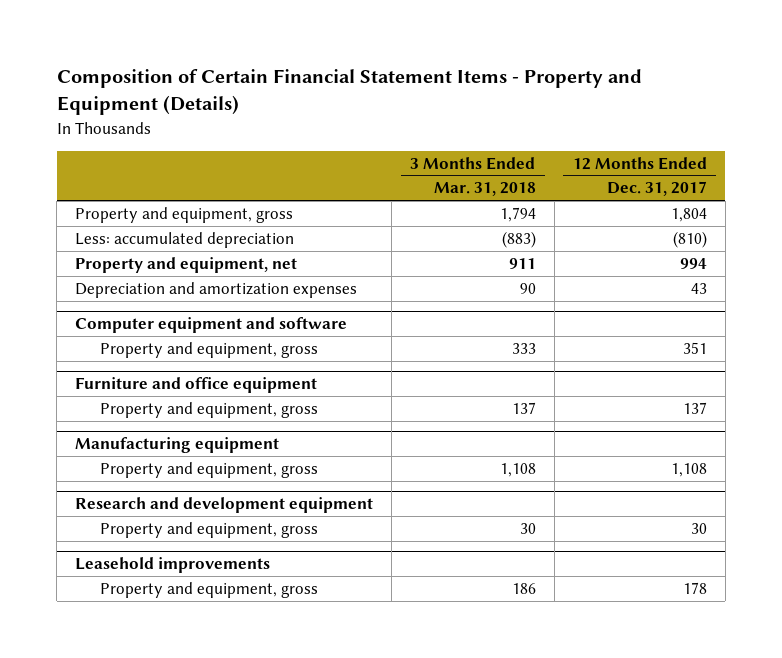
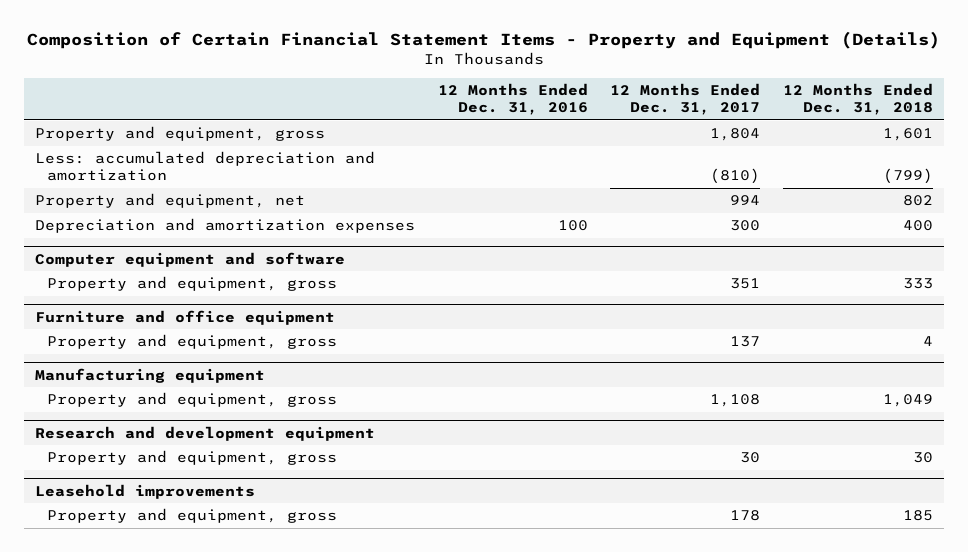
- | 3 Months Ended Mar. 31, 2018 | 12 Months Ended Dec. 31, 2017
+ | 12 Months Ended Dec. 31, 2016 | 12 Months Ended Dec. 31, 2017 | 12 Months Ended Dec. 31, 2018
- Less: accumulated depreciation | (883) | (810)
+ Less: accumulated depreciation and amortization | | (810) | (799)
- Depreciation and amortization expenses | 90 | 43
+ Depreciation and amortization expenses | 100 | 300 | 400

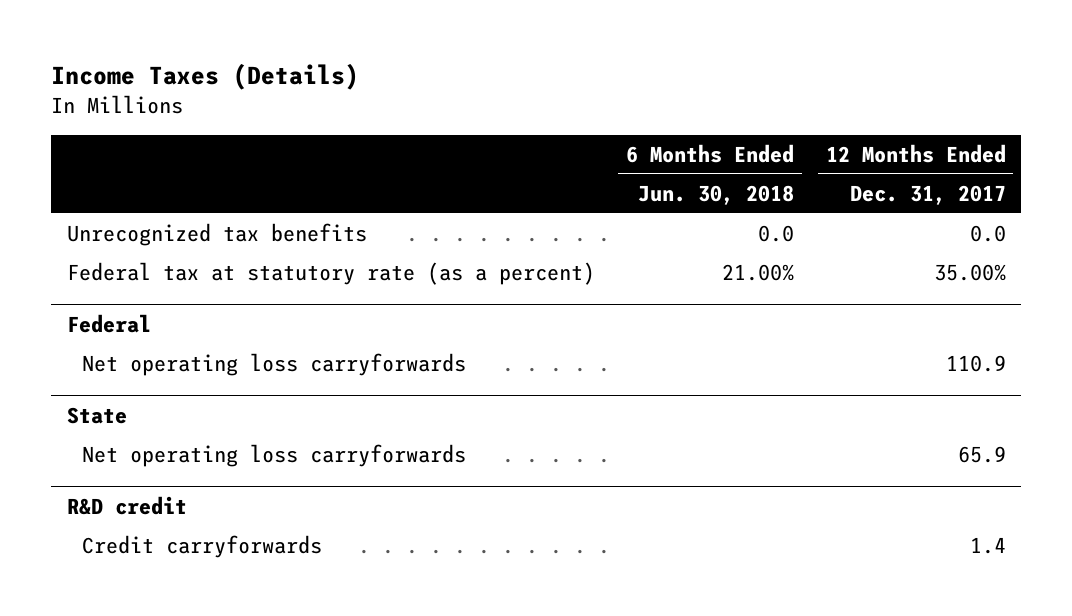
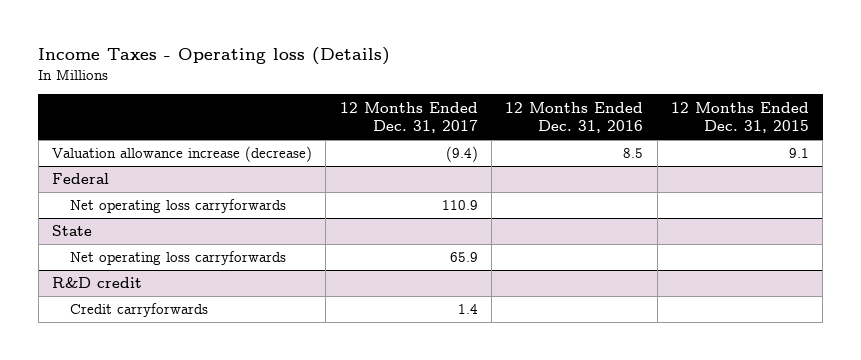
- Income Taxes (Details)
+ Income Taxes - Operating loss (Details)
- | 6 Months Ended Jun. 30, 2018 | 12 Months Ended Dec. 31, 2017
+ | 12 Months Ended Dec. 31, 2017 | 12 Months Ended Dec. 31, 2016 | 12 Months Ended Dec. 31, 2015
- Unrecognized tax benefits | 0.0 | 0.0
- Federal tax at statutory rate (as a percent) | 21.00% | 35.00%
+ Valuation allowance increase (decrease) | (9.4) | 8.5 | 9.1

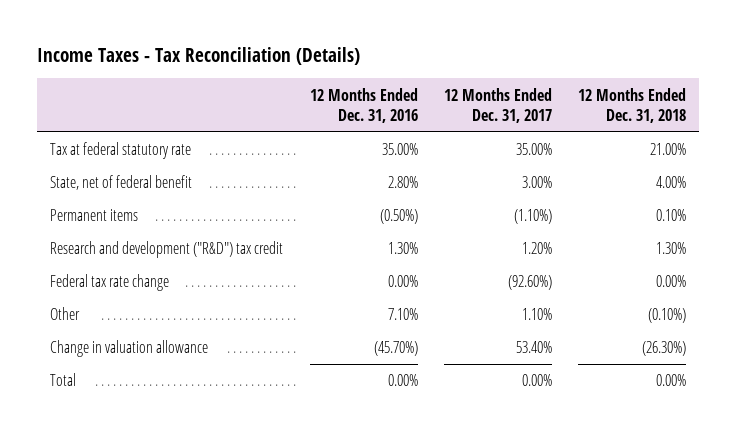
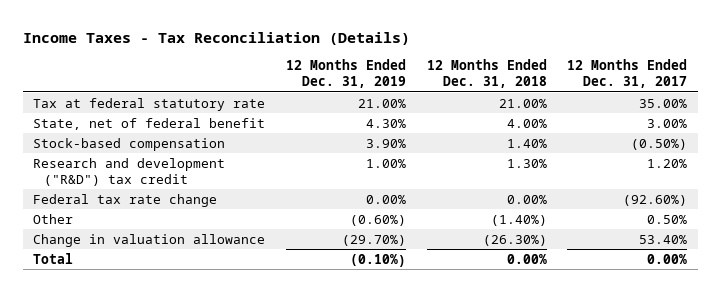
- | 12 Months Ended Dec. 31, 2016 | 12 Months Ended Dec. 31, 2017 | 12 Months Ended Dec. 31, 2018
+ | 12 Months Ended Dec. 31, 2019 | 12 Months Ended Dec. 31, 2018 | 12 Months Ended Dec. 31, 2017
- Permanent items | (0.50%) | (1.10%) | 0.10%
+ Stock-based compensation | 3.90% | 1.40% | (0.50%)
- Other | 7.10% | 1.10% | (0.10%)
+ Other | (0.60%) | (1.40%) | 0.50%

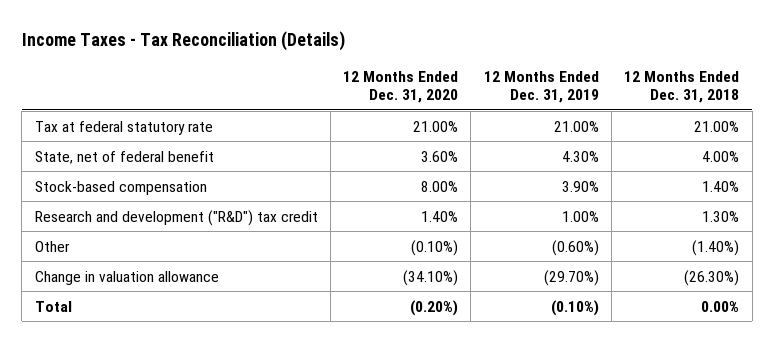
- | 12 Months Ended Dec. 31, 2019 | 12 Months Ended Dec. 31, 2018 | 12 Months Ended Dec. 31, 2017
+ | 12 Months Ended Dec. 31, 2020 | 12 Months Ended Dec. 31, 2019 | 12 Months Ended Dec. 31, 2018
- Federal tax rate change | 0.00% | 0.00% | (92.60%)

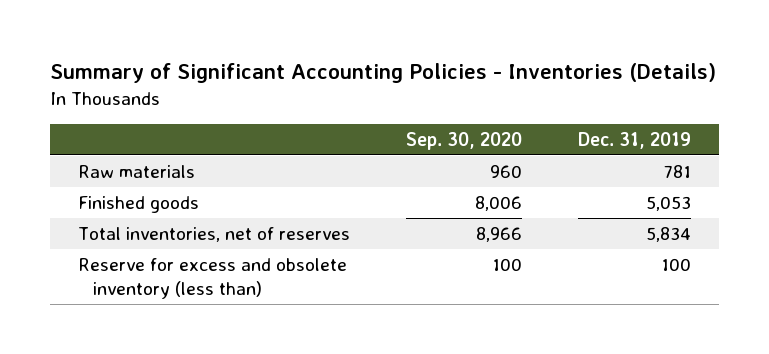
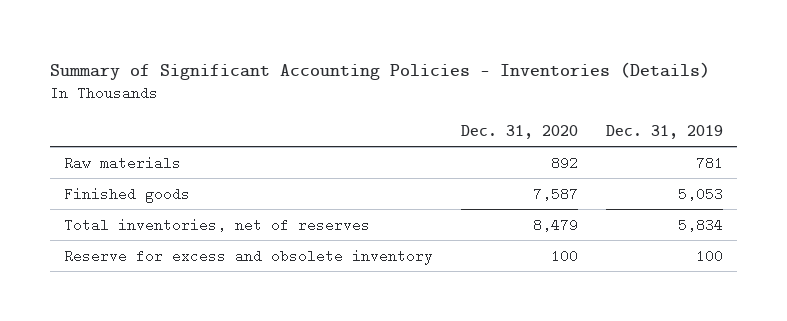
- | Sep. 30, 2020 | Dec. 31, 2019
+ | Dec. 31, 2020 | Dec. 31, 2019
- Reserve for excess and obsolete inventory (less than) | 100 | 100
+ Reserve for excess and obsolete inventory | 100 | 100

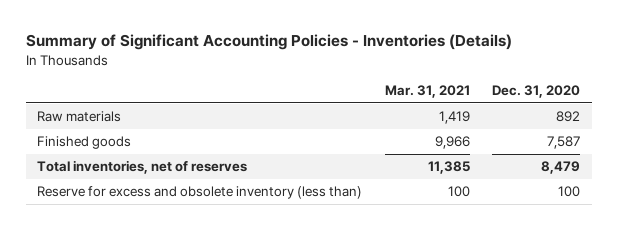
- | Dec. 31, 2020 | Dec. 31, 2019
+ | Mar. 31, 2021 | Dec. 31, 2020
- Reserve for excess and obsolete inventory | 100 | 100
+ Reserve for excess and obsolete inventory (less than) | 100 | 100

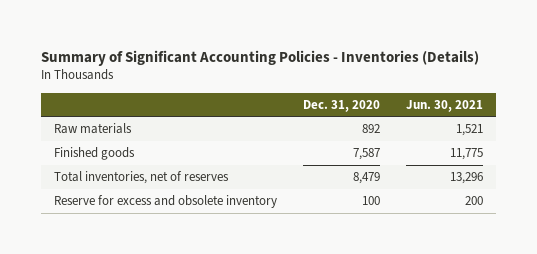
- | Mar. 31, 2021 | Dec. 31, 2020
+ | Dec. 31, 2020 | Jun. 30, 2021
- Reserve for excess and obsolete inventory (less than) | 100 | 100
+ Reserve for excess and obsolete inventory | 100 | 200

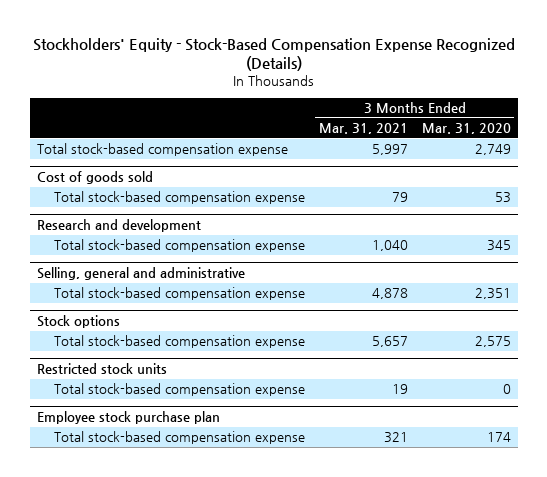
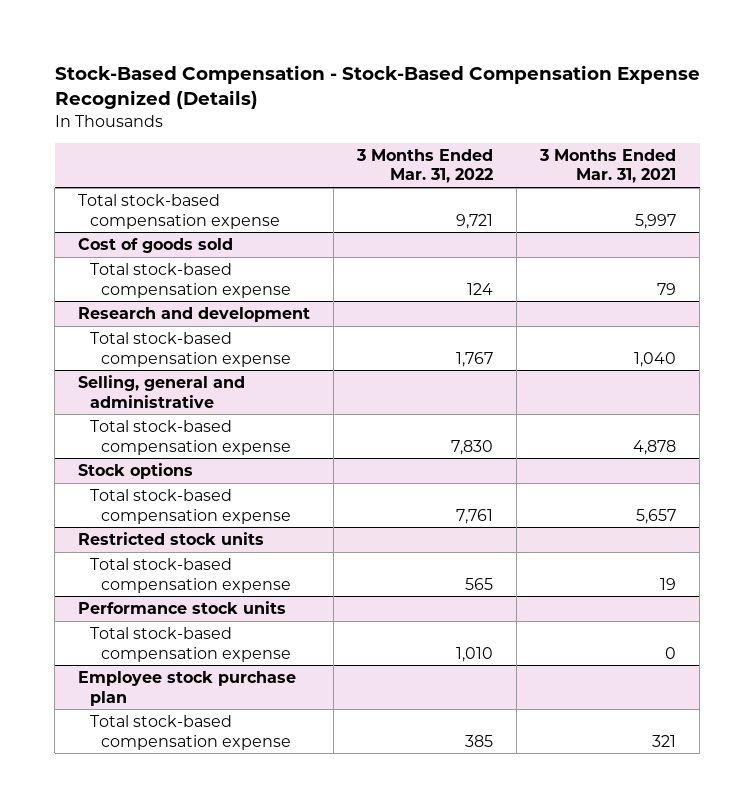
- Stockholders' Equity - Stock-Based Compensation Expense Recognized (Details)
+ Stock-Based Compensation - Stock-Based Compensation Expense Recognized (Details)
- | 3 Months Ended Mar. 31, 2021 | 3 Months Ended Mar. 31, 2020
+ | 3 Months Ended Mar. 31, 2022 | 3 Months Ended Mar. 31, 2021
+ Performance stock units
+ Total stock-based compensation expense | 1,010 | 0

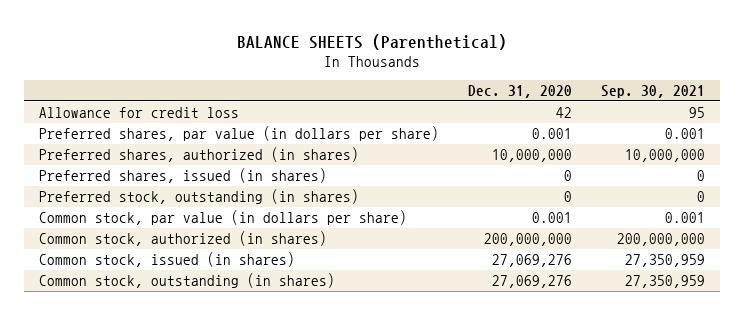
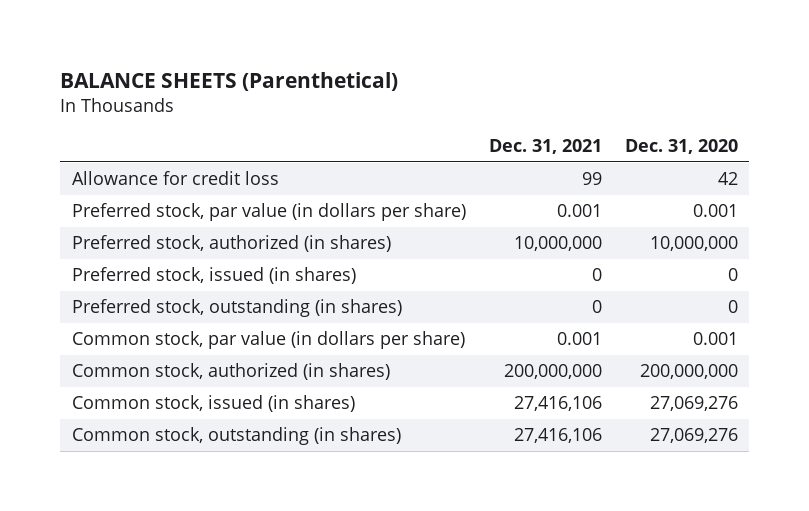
- | Dec. 31, 2020 | Sep. 30, 2021
+ | Dec. 31, 2021 | Dec. 31, 2020
- Preferred shares, par value (in dollars per share) | 0.001 | 0.001
- Preferred shares, authorized (in shares) | 10,000,000 | 10,000,000
- Preferred shares, issued (in shares) | 0 | 0
+ Preferred stock, par value (in dollars per share) | 0.001 | 0.001
+ Preferred stock, authorized (in shares) | 10,000,000 | 10,000,000
+ Preferred stock, issued (in shares) | 0 | 0

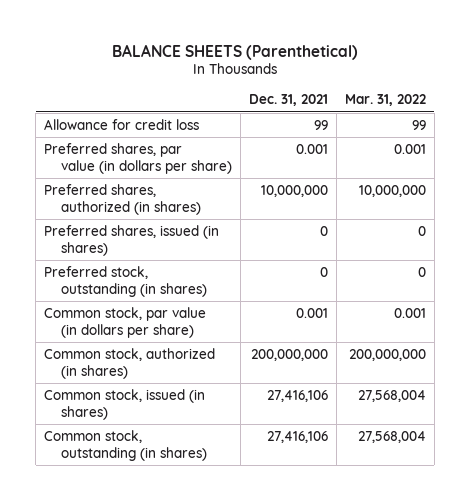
- | Dec. 31, 2021 | Dec. 31, 2020
+ | Dec. 31, 2021 | Mar. 31, 2022
- Preferred stock, par value (in dollars per share) | 0.001 | 0.001
- Preferred stock, authorized (in shares) | 10,000,000 | 10,000,000
- Preferred stock, issued (in shares) | 0 | 0
+ Preferred shares, par value (in dollars per share) | 0.001 | 0.001
+ Preferred shares, authorized (in shares) | 10,000,000 | 10,000,000
+ Preferred shares, issued (in shares) | 0 | 0

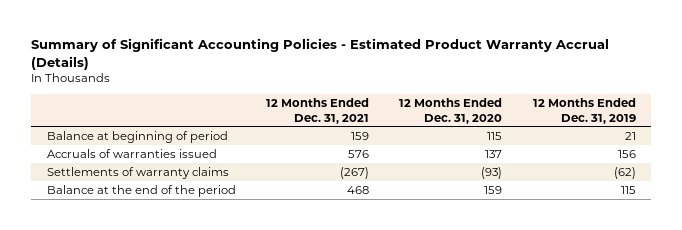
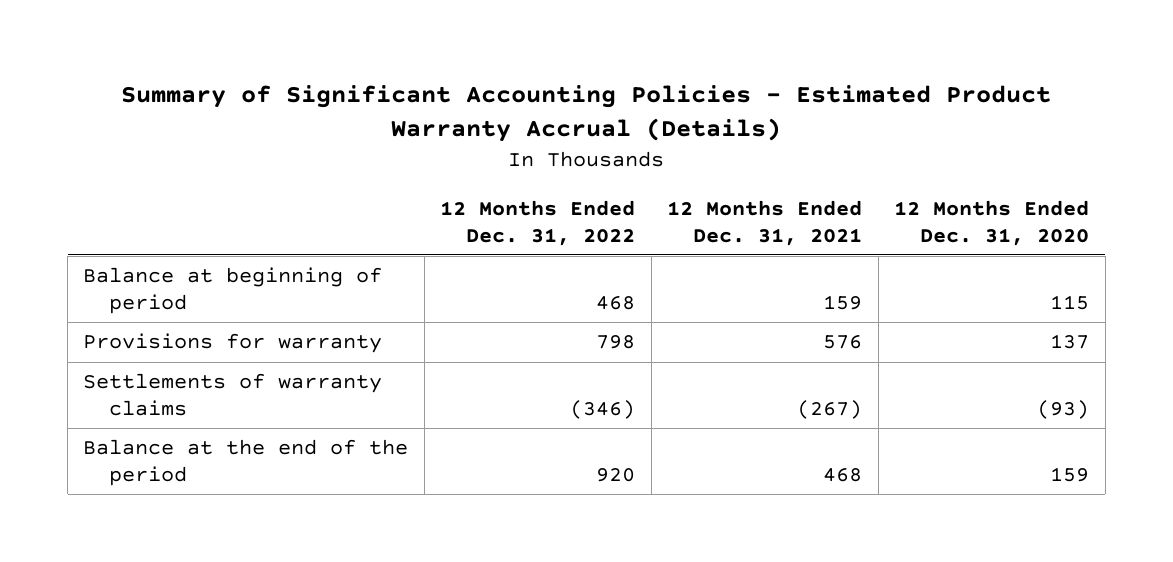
- | 12 Months Ended Dec. 31, 2021 | 12 Months Ended Dec. 31, 2020 | 12 Months Ended Dec. 31, 2019
+ | 12 Months Ended Dec. 31, 2022 | 12 Months Ended Dec. 31, 2021 | 12 Months Ended Dec. 31, 2020
- Accruals of warranties issued | 576 | 137 | 156
+ Provisions for warranty | 798 | 576 | 137

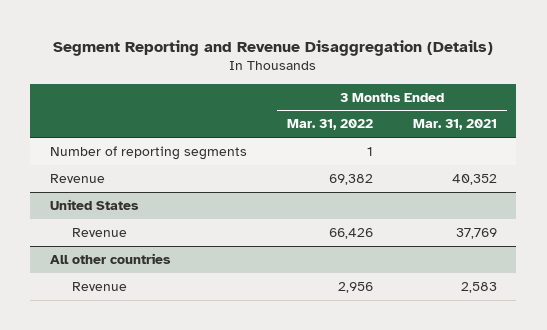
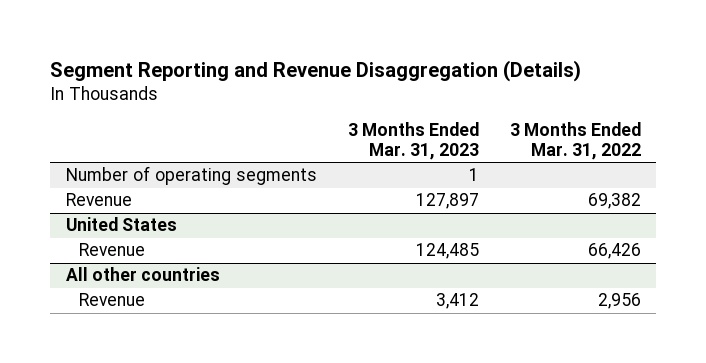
- | 3 Months Ended Mar. 31, 2022 | 3 Months Ended Mar. 31, 2021
+ | 3 Months Ended Mar. 31, 2023 | 3 Months Ended Mar. 31, 2022
- Number of reporting segments | 1 |
+ Number of operating segments | 1 |

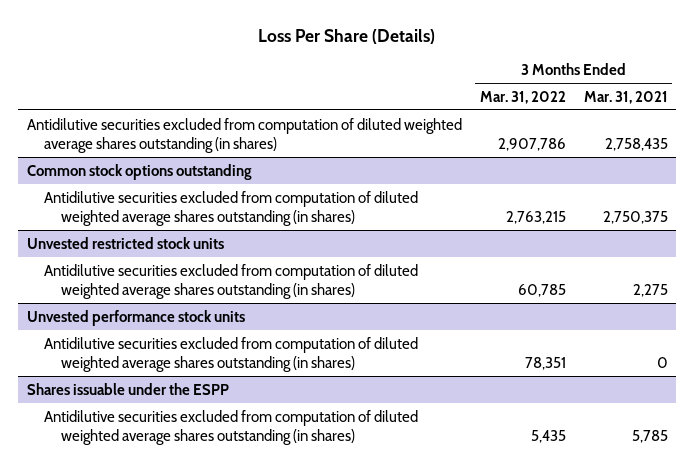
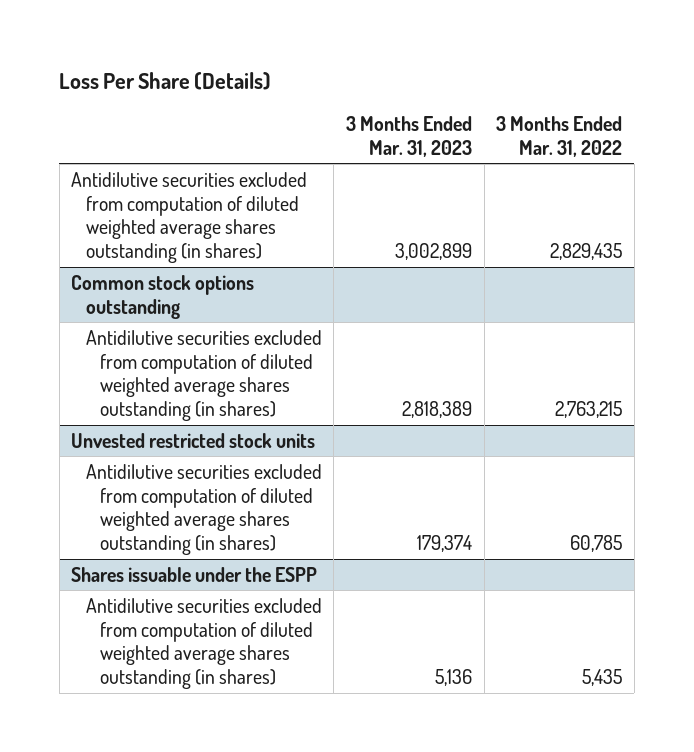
- | 3 Months Ended Mar. 31, 2022 | 3 Months Ended Mar. 31, 2021
+ | 3 Months Ended Mar. 31, 2023 | 3 Months Ended Mar. 31, 2022
- Antidilutive securities excluded from computation of diluted weighted average shares outstanding (in shares) | 2,907,786 | 2,758,435
+ Antidilutive securities excluded from computation of diluted weighted average shares outstanding (in shares) | 3,002,899 | 2,829,435
- Unvested performance stock units
- Antidilutive securities excluded from computation of diluted weighted average shares outstanding (in shares) | 78,351 | 0

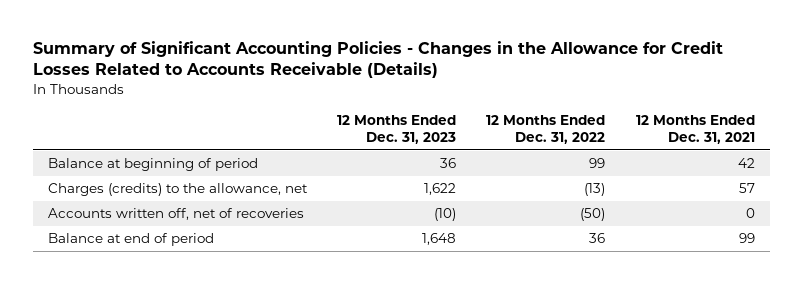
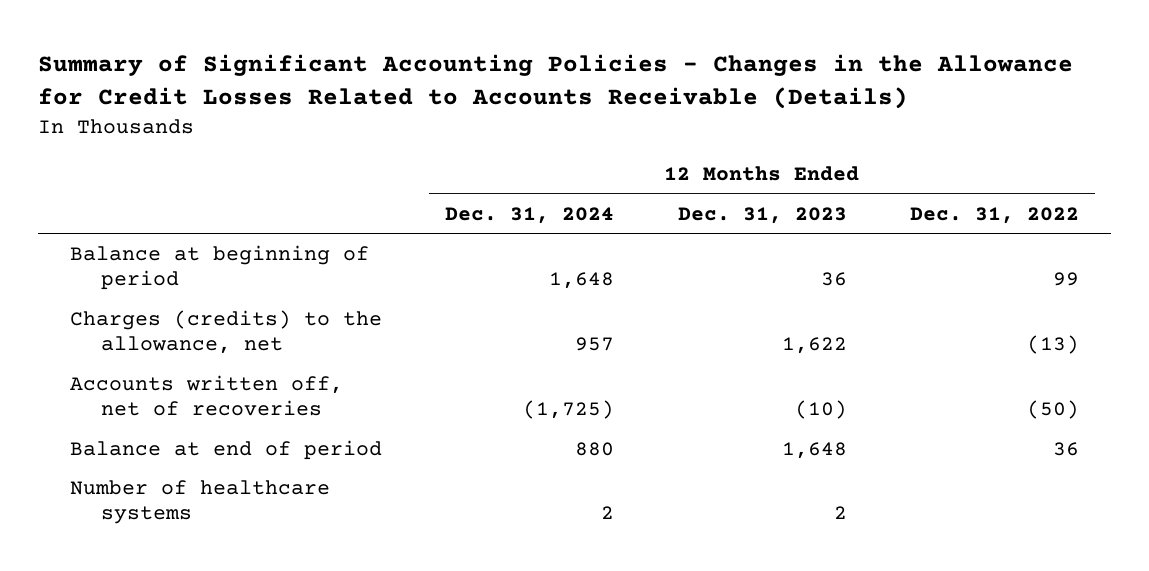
- | 12 Months Ended Dec. 31, 2023 | 12 Months Ended Dec. 31, 2022 | 12 Months Ended Dec. 31, 2021
+ | 12 Months Ended Dec. 31, 2024 | 12 Months Ended Dec. 31, 2023 | 12 Months Ended Dec. 31, 2022
+ Number of healthcare systems | 2 | 2 |

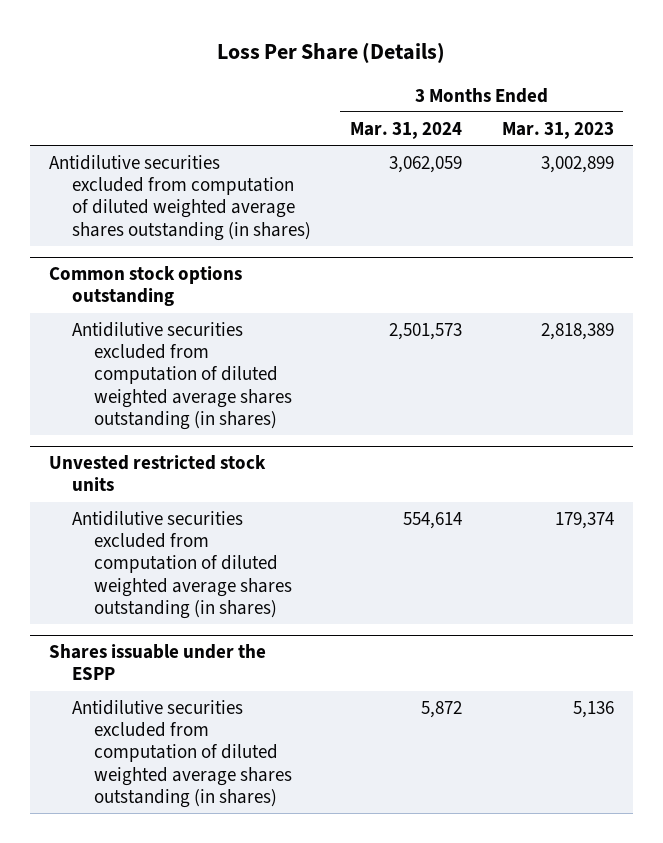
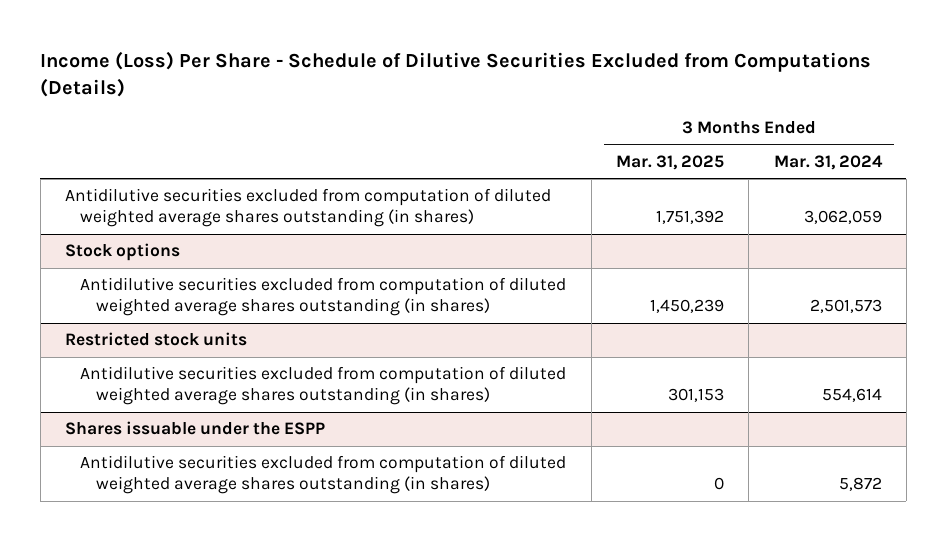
- Loss Per Share (Details)
+ Income (Loss) Per Share - Schedule of Dilutive Securities Excluded from Computations (Details)
- | 3 Months Ended Mar. 31, 2024 | 3 Months Ended Mar. 31, 2023
+ | 3 Months Ended Mar. 31, 2025 | 3 Months Ended Mar. 31, 2024
- Common stock options outstanding
+ Stock options
- Unvested restricted stock units
+ Restricted stock units

